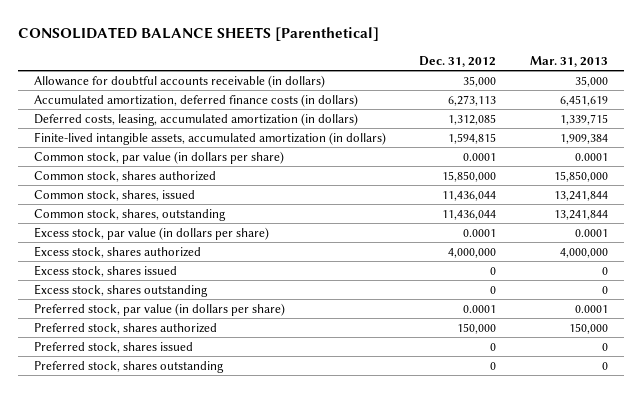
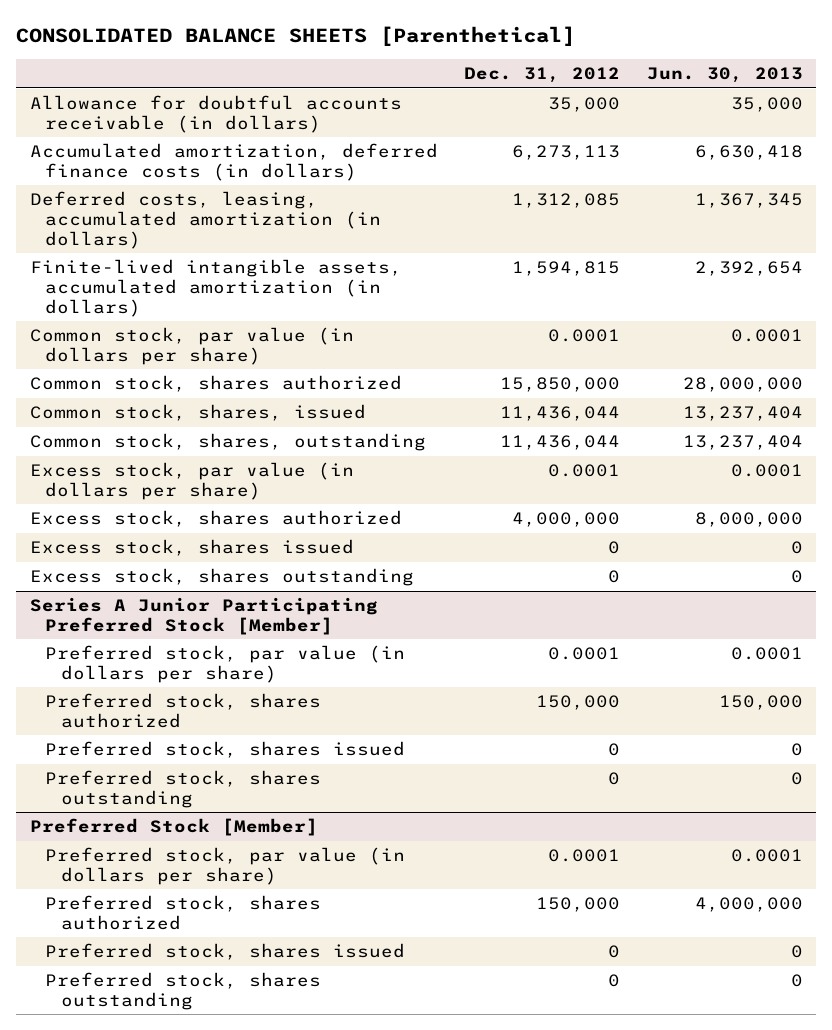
- | Dec. 31, 2012 | Mar. 31, 2013
+ | Dec. 31, 2012 | Jun. 30, 2013
+ Series A Junior Participating Preferred Stock [Member]
+ Preferred Stock [Member]
+ Preferred stock, par value (in dollars per share) | 0.0001 | 0.0001
+ Preferred stock, shares authorized | 150,000 | 4,000,000
+ Preferred stock, shares issued | 0 | 0
+ Preferred stock, shares outstanding | 0 | 0

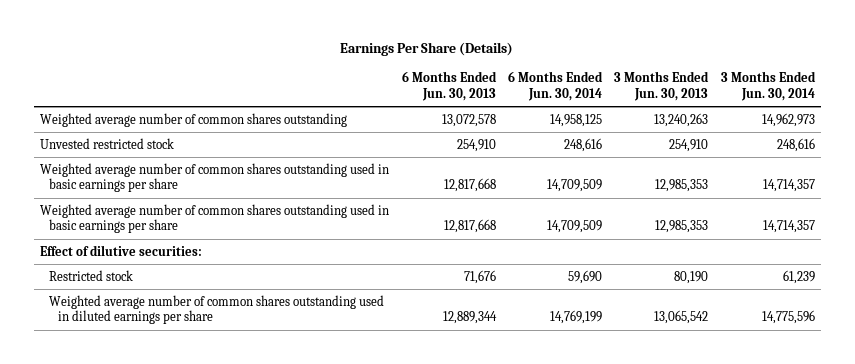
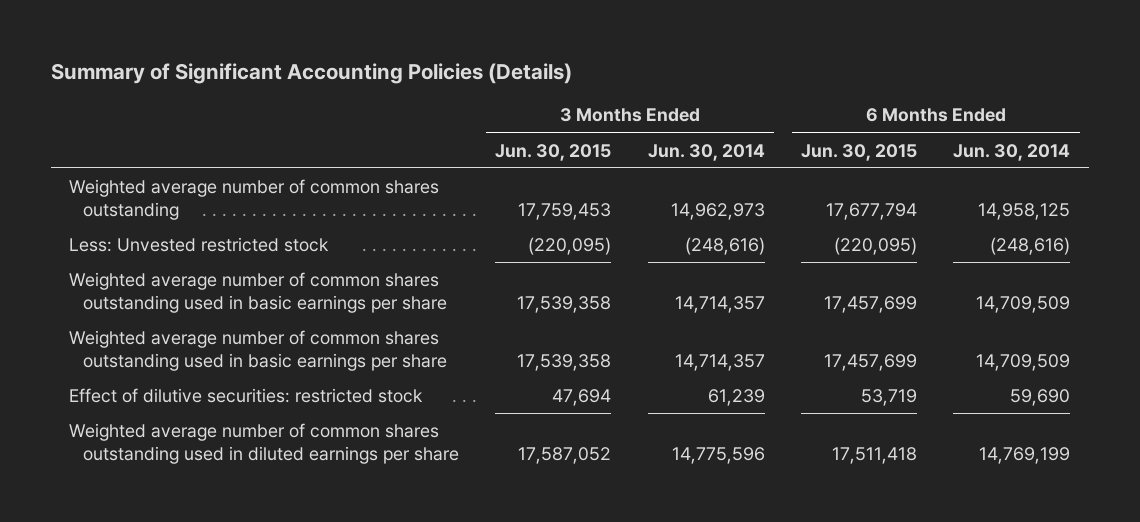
- Earnings Per Share (Details)
+ Summary of Significant Accounting Policies (Details)
- | 6 Months Ended Jun. 30, 2013 | 6 Months Ended Jun. 30, 2014 | 3 Months Ended Jun. 30, 2013 | 3 Months Ended Jun. 30, 2014
+ | 3 Months Ended Jun. 30, 2015 | 3 Months Ended Jun. 30, 2014 | 6 Months Ended Jun. 30, 2015 | 6 Months Ended Jun. 30, 2014
- Unvested restricted stock | 254,910 | 248,616 | 254,910 | 248,616
+ Less: Unvested restricted stock | (220,095) | (248,616) | (220,095) | (248,616)
- Effect of dilutive securities:
- Restricted stock | 71,676 | 59,690 | 80,190 | 61,239
+ Effect of dilutive securities: restricted stock | 47,694 | 61,239 | 53,719 | 59,690

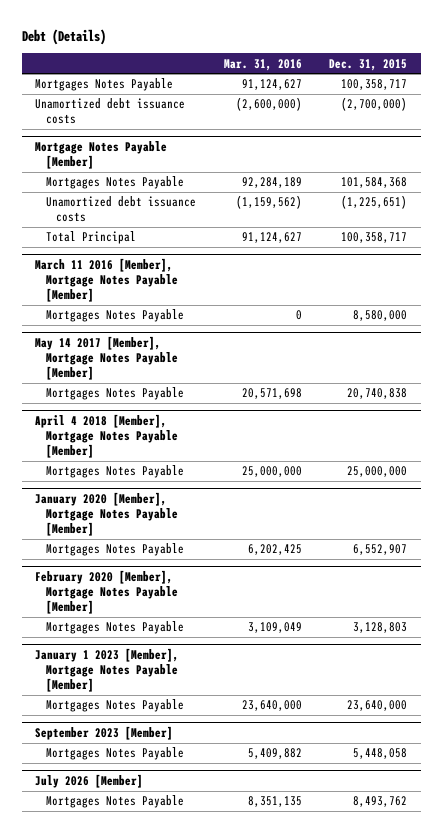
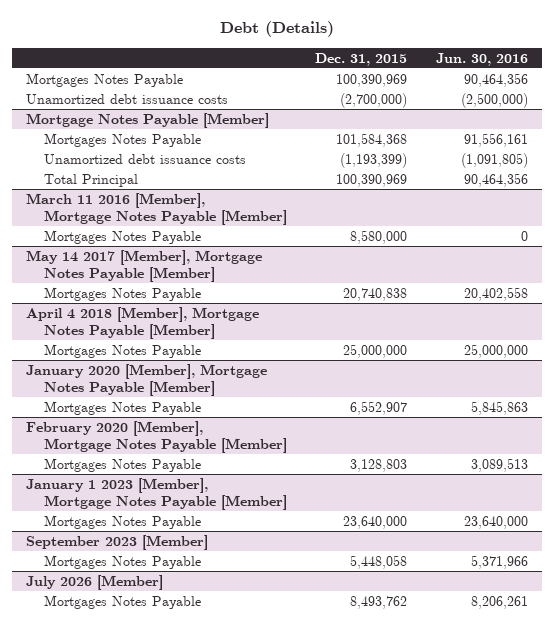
- | Mar. 31, 2016 | Dec. 31, 2015
+ | Dec. 31, 2015 | Jun. 30, 2016
- Mortgages Notes Payable | 91,124,627 | 100,358,717
+ Mortgages Notes Payable | 100,390,969 | 90,464,356
@ Mortgage Notes Payable [Member]
- Unamortized debt issuance costs | (1,159,562) | (1,225,651)
- Total Principal | 91,124,627 | 100,358,717
+ Unamortized debt issuance costs | (1,193,399) | (1,091,805)
+ Total Principal | 100,390,969 | 90,464,356

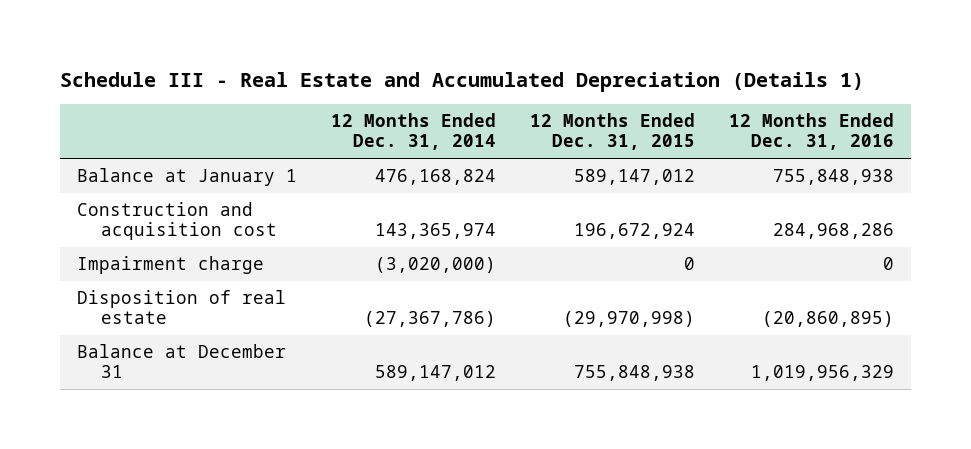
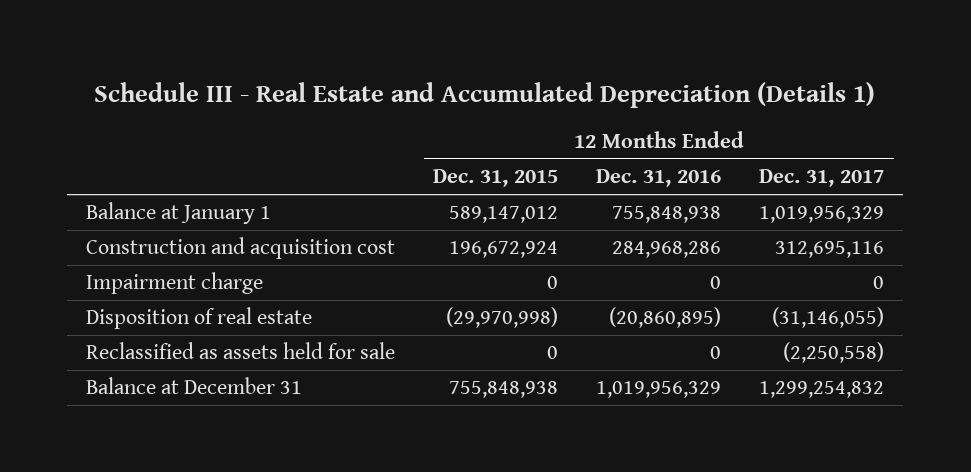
- | 12 Months Ended Dec. 31, 2014 | 12 Months Ended Dec. 31, 2015 | 12 Months Ended Dec. 31, 2016
+ | 12 Months Ended Dec. 31, 2015 | 12 Months Ended Dec. 31, 2016 | 12 Months Ended Dec. 31, 2017
+ Reclassified as assets held for sale | 0 | 0 | (2,250,558)

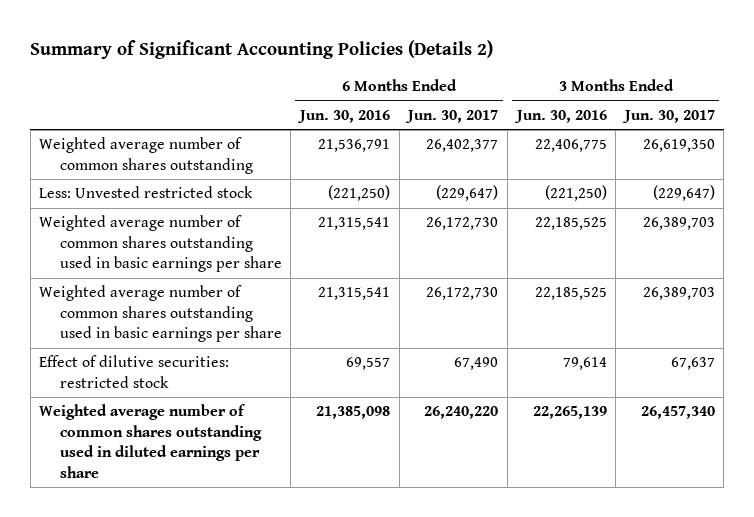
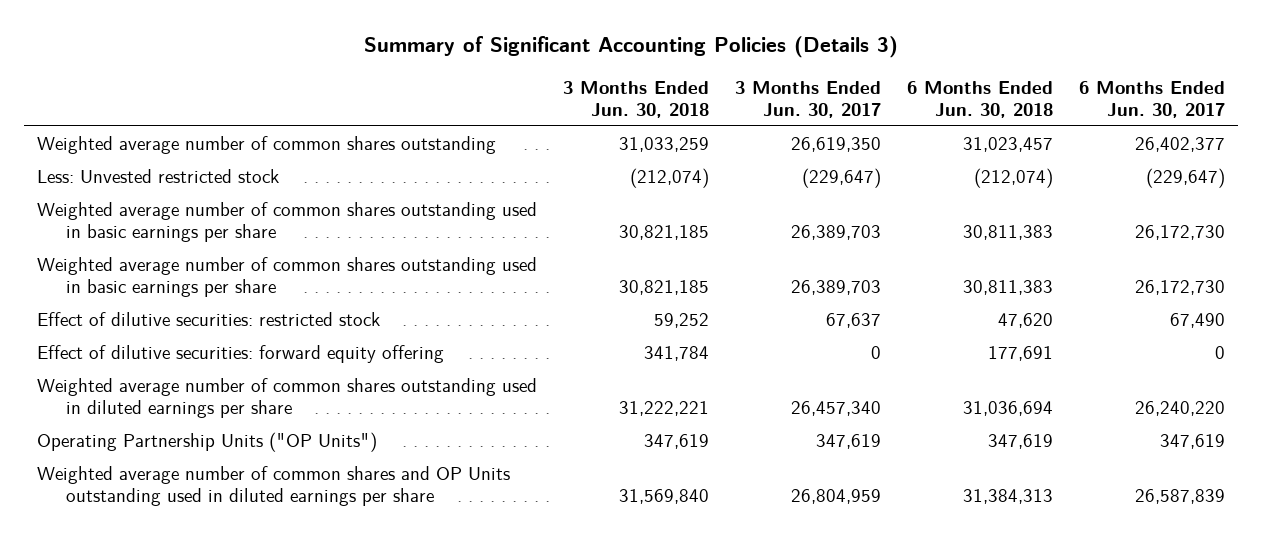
- Summary of Significant Accounting Policies (Details 2)
+ Summary of Significant Accounting Policies (Details 3)
- | 6 Months Ended Jun. 30, 2016 | 6 Months Ended Jun. 30, 2017 | 3 Months Ended Jun. 30, 2016 | 3 Months Ended Jun. 30, 2017
+ | 3 Months Ended Jun. 30, 2018 | 3 Months Ended Jun. 30, 2017 | 6 Months Ended Jun. 30, 2018 | 6 Months Ended Jun. 30, 2017
+ Effect of dilutive securities: forward equity offering | 341,784 | 0 | 177,691 | 0
+ Operating Partnership Units ("OP Units") | 347,619 | 347,619 | 347,619 | 347,619
+ Weighted average number of common shares and OP Units outstanding used in diluted earnings per share | 31,569,840 | 26,804,959 | 31,384,313 | 26,587,839

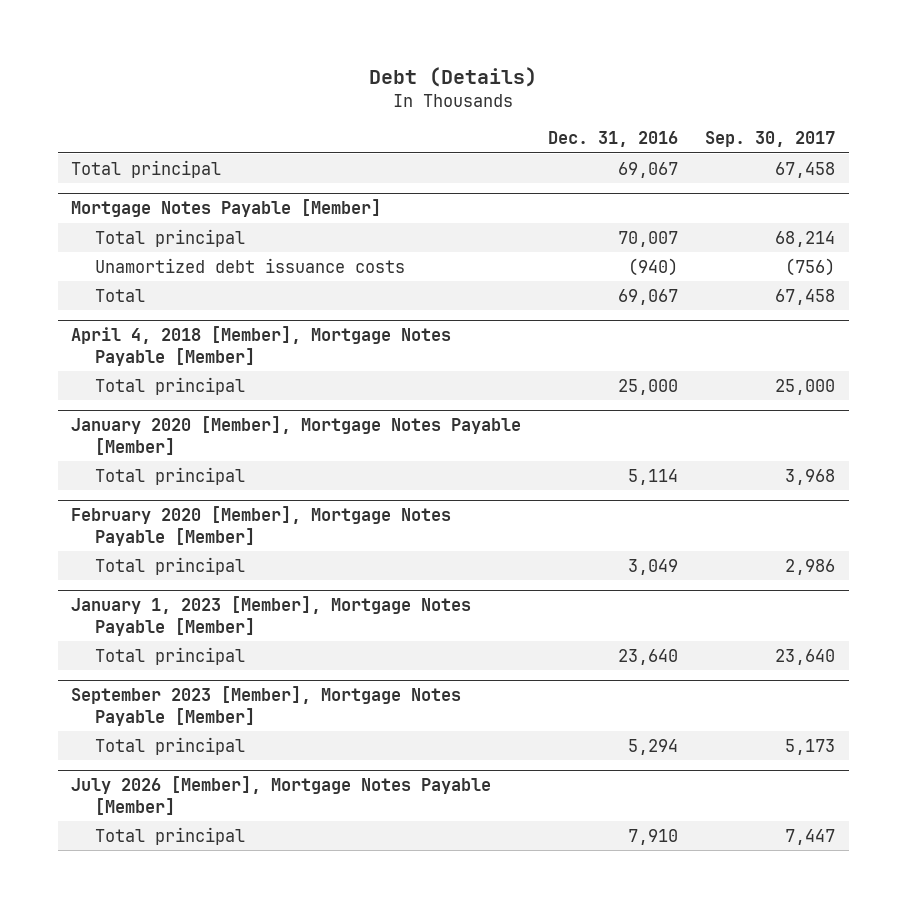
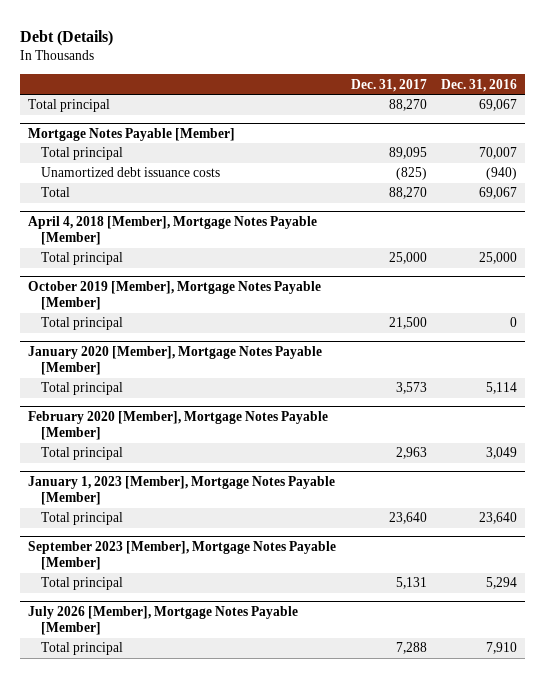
- | Dec. 31, 2016 | Sep. 30, 2017
+ | Dec. 31, 2017 | Dec. 31, 2016
+ October 2019 [Member], Mortgage Notes Payable [Member]
+ Total principal | 21,500 | 0

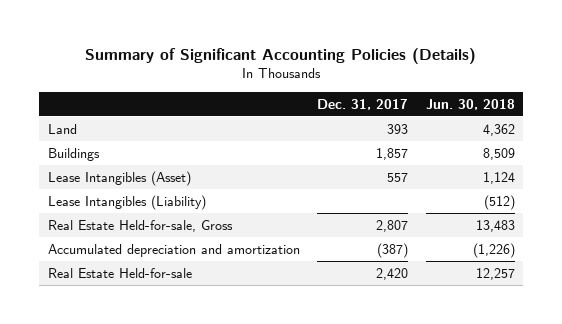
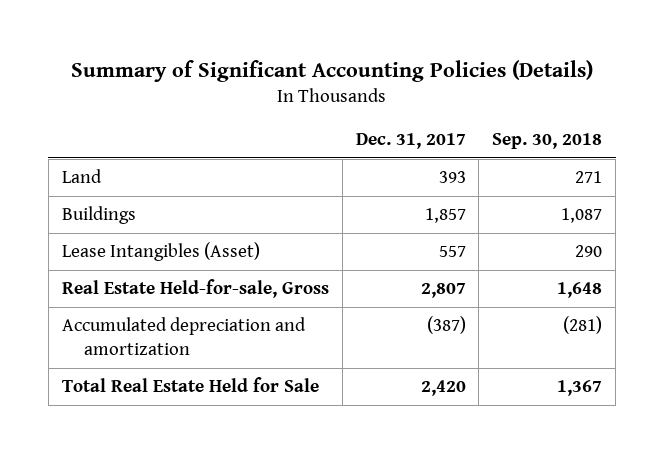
- | Dec. 31, 2017 | Jun. 30, 2018
+ | Dec. 31, 2017 | Sep. 30, 2018
- Lease Intangibles (Liability) | | (512)
- Real Estate Held-for-sale | 2,420 | 12,257
+ Total Real Estate Held for Sale | 2,420 | 1,367

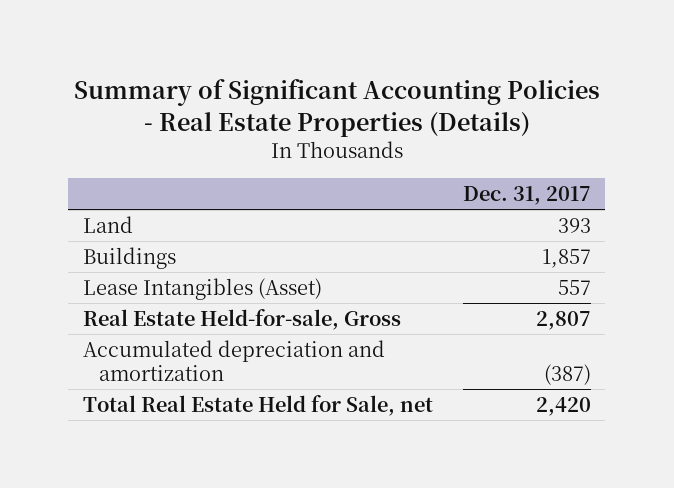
- Summary of Significant Accounting Policies (Details)
+ Summary of Significant Accounting Policies - Real Estate Properties (Details)
- | Dec. 31, 2017 | Sep. 30, 2018
+ | Dec. 31, 2017
- Total Real Estate Held for Sale | 2,420 | 1,367
+ Total Real Estate Held for Sale, net | 2,420

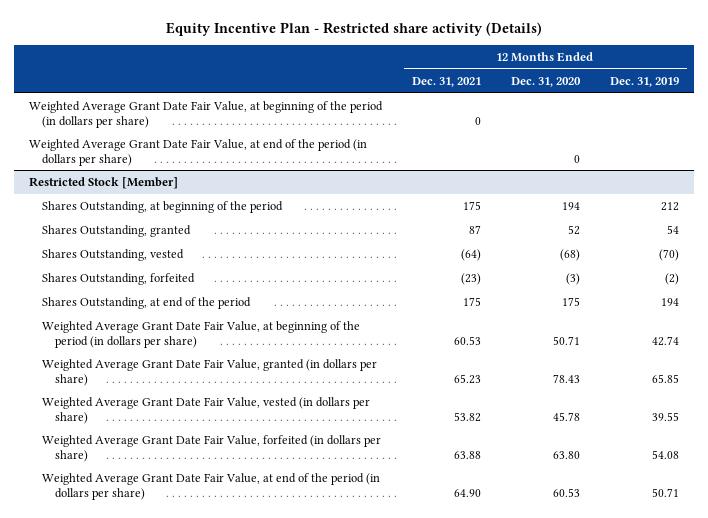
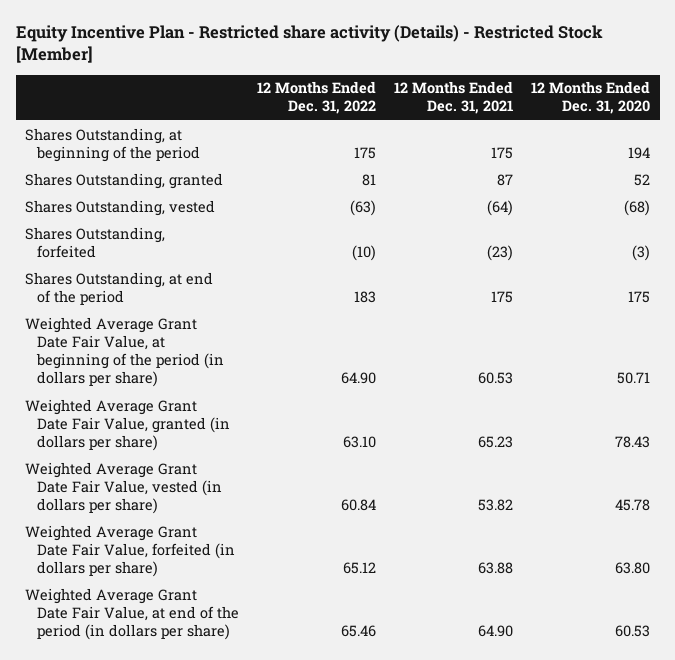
- Equity Incentive Plan - Restricted share activity (Details)
+ Equity Incentive Plan - Restricted share activity (Details) - Restricted Stock [Member]
- | 12 Months Ended Dec. 31, 2021 | 12 Months Ended Dec. 31, 2020 | 12 Months Ended Dec. 31, 2019
+ | 12 Months Ended Dec. 31, 2022 | 12 Months Ended Dec. 31, 2021 | 12 Months Ended Dec. 31, 2020
- Weighted Average Grant Date Fair Value, at beginning of the period (in dollars per share) | 0 | |
- Weighted Average Grant Date Fair Value, at end of the period (in dollars per share) | | 0 |
- Restricted Stock [Member]

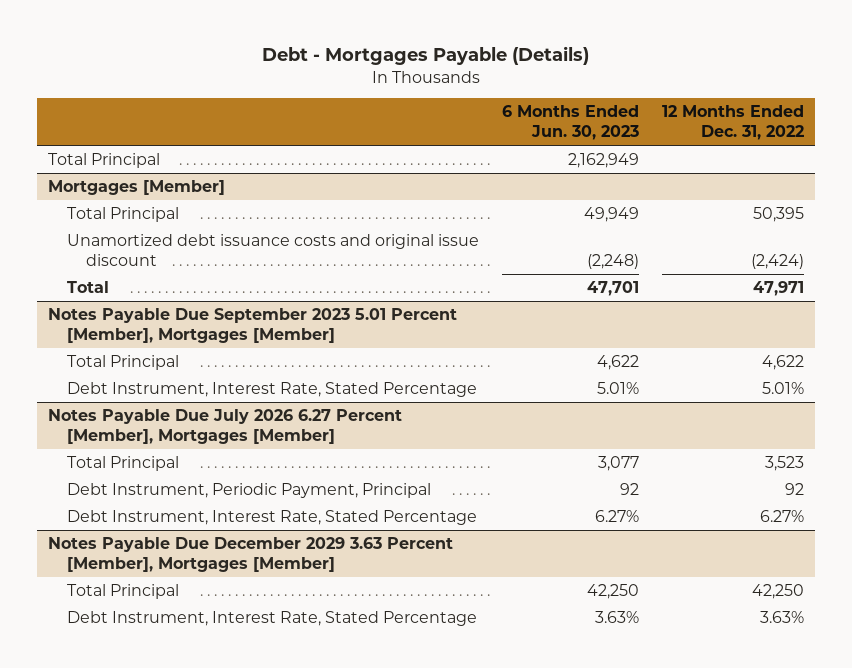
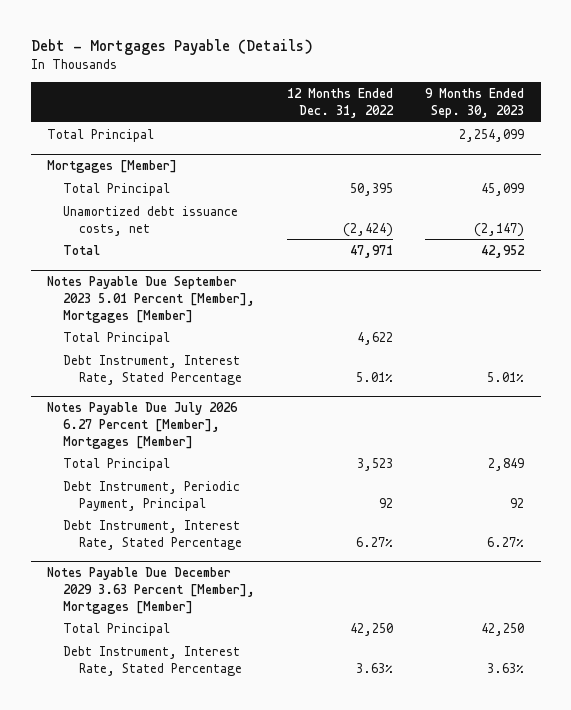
- | 6 Months Ended Jun. 30, 2023 | 12 Months Ended Dec. 31, 2022
+ | 12 Months Ended Dec. 31, 2022 | 9 Months Ended Sep. 30, 2023
@ Mortgages [Member]
- Unamortized debt issuance costs and original issue discount | (2,248) | (2,424)
+ Unamortized debt issuance costs, net | (2,424) | (2,147)

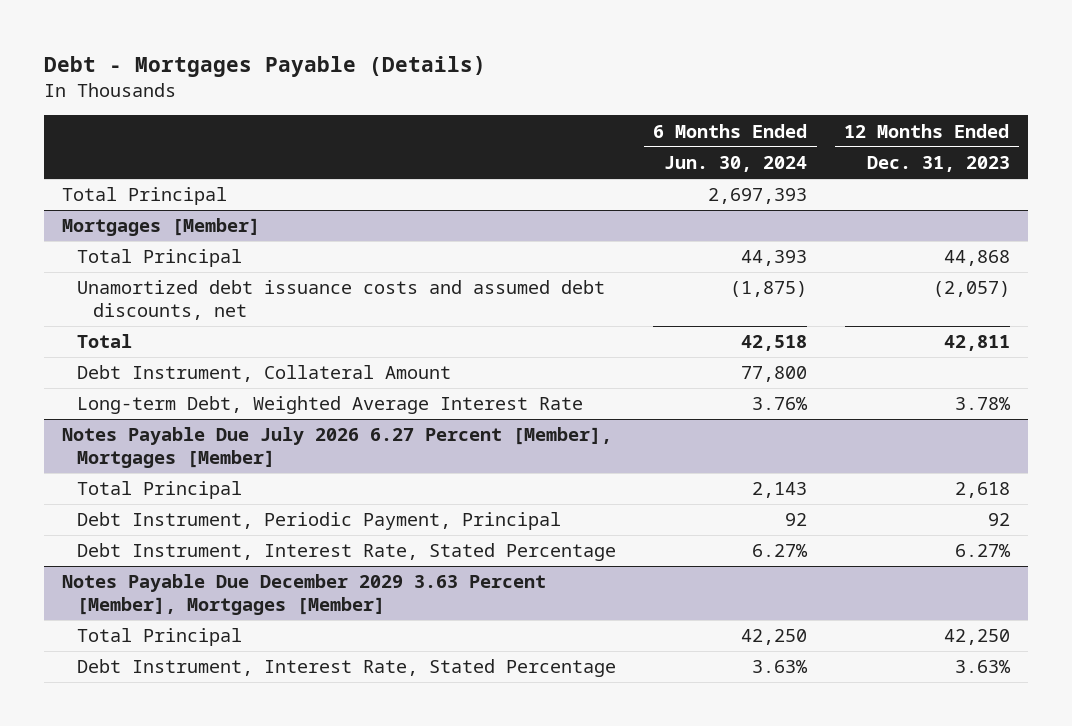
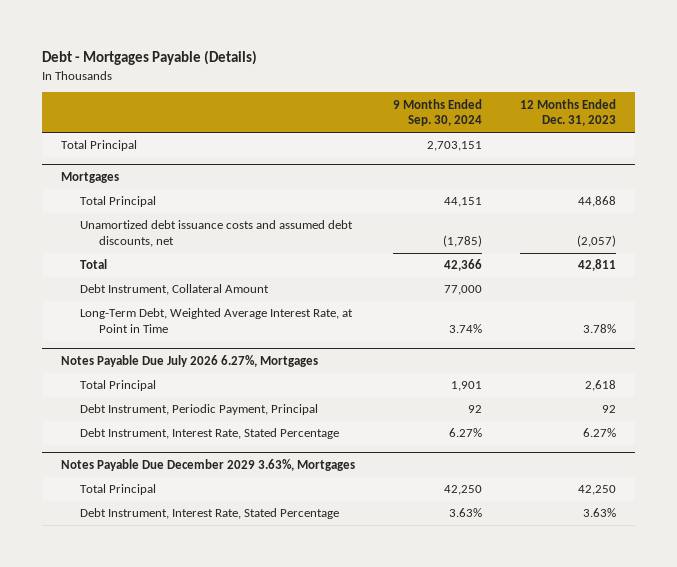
- | 6 Months Ended Jun. 30, 2024 | 12 Months Ended Dec. 31, 2023
+ | 9 Months Ended Sep. 30, 2024 | 12 Months Ended Dec. 31, 2023
- Mortgages [Member]
+ Mortgages
- Long-term Debt, Weighted Average Interest Rate | 3.76% | 3.78%
- Notes Payable Due July 2026 6.27 Percent [Member], Mortgages [Member]
+ Long-Term Debt, Weighted Average Interest Rate, at Point in Time | 3.74% | 3.78%
+ Notes Payable Due July 2026 6.27%, Mortgages
- Notes Payable Due December 2029 3.63 Percent [Member], Mortgages [Member]
+ Notes Payable Due December 2029 3.63%, Mortgages

